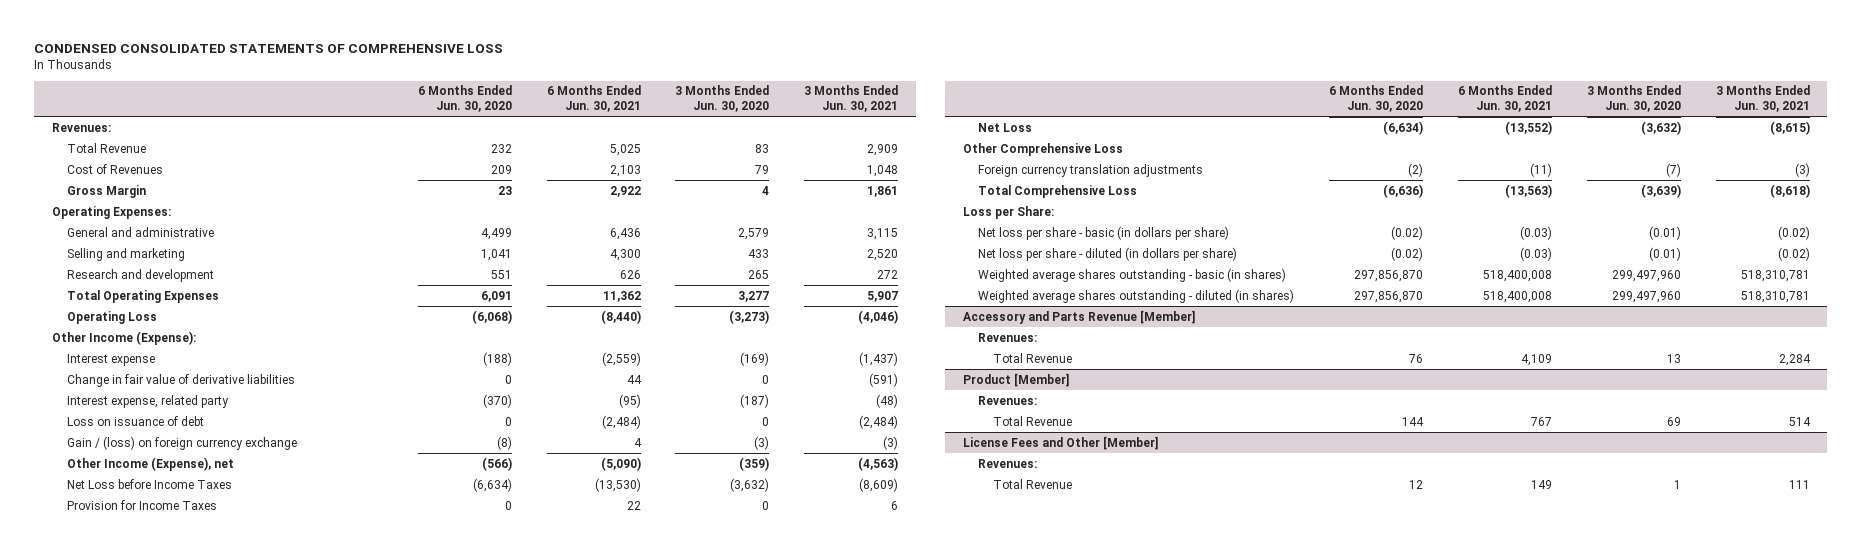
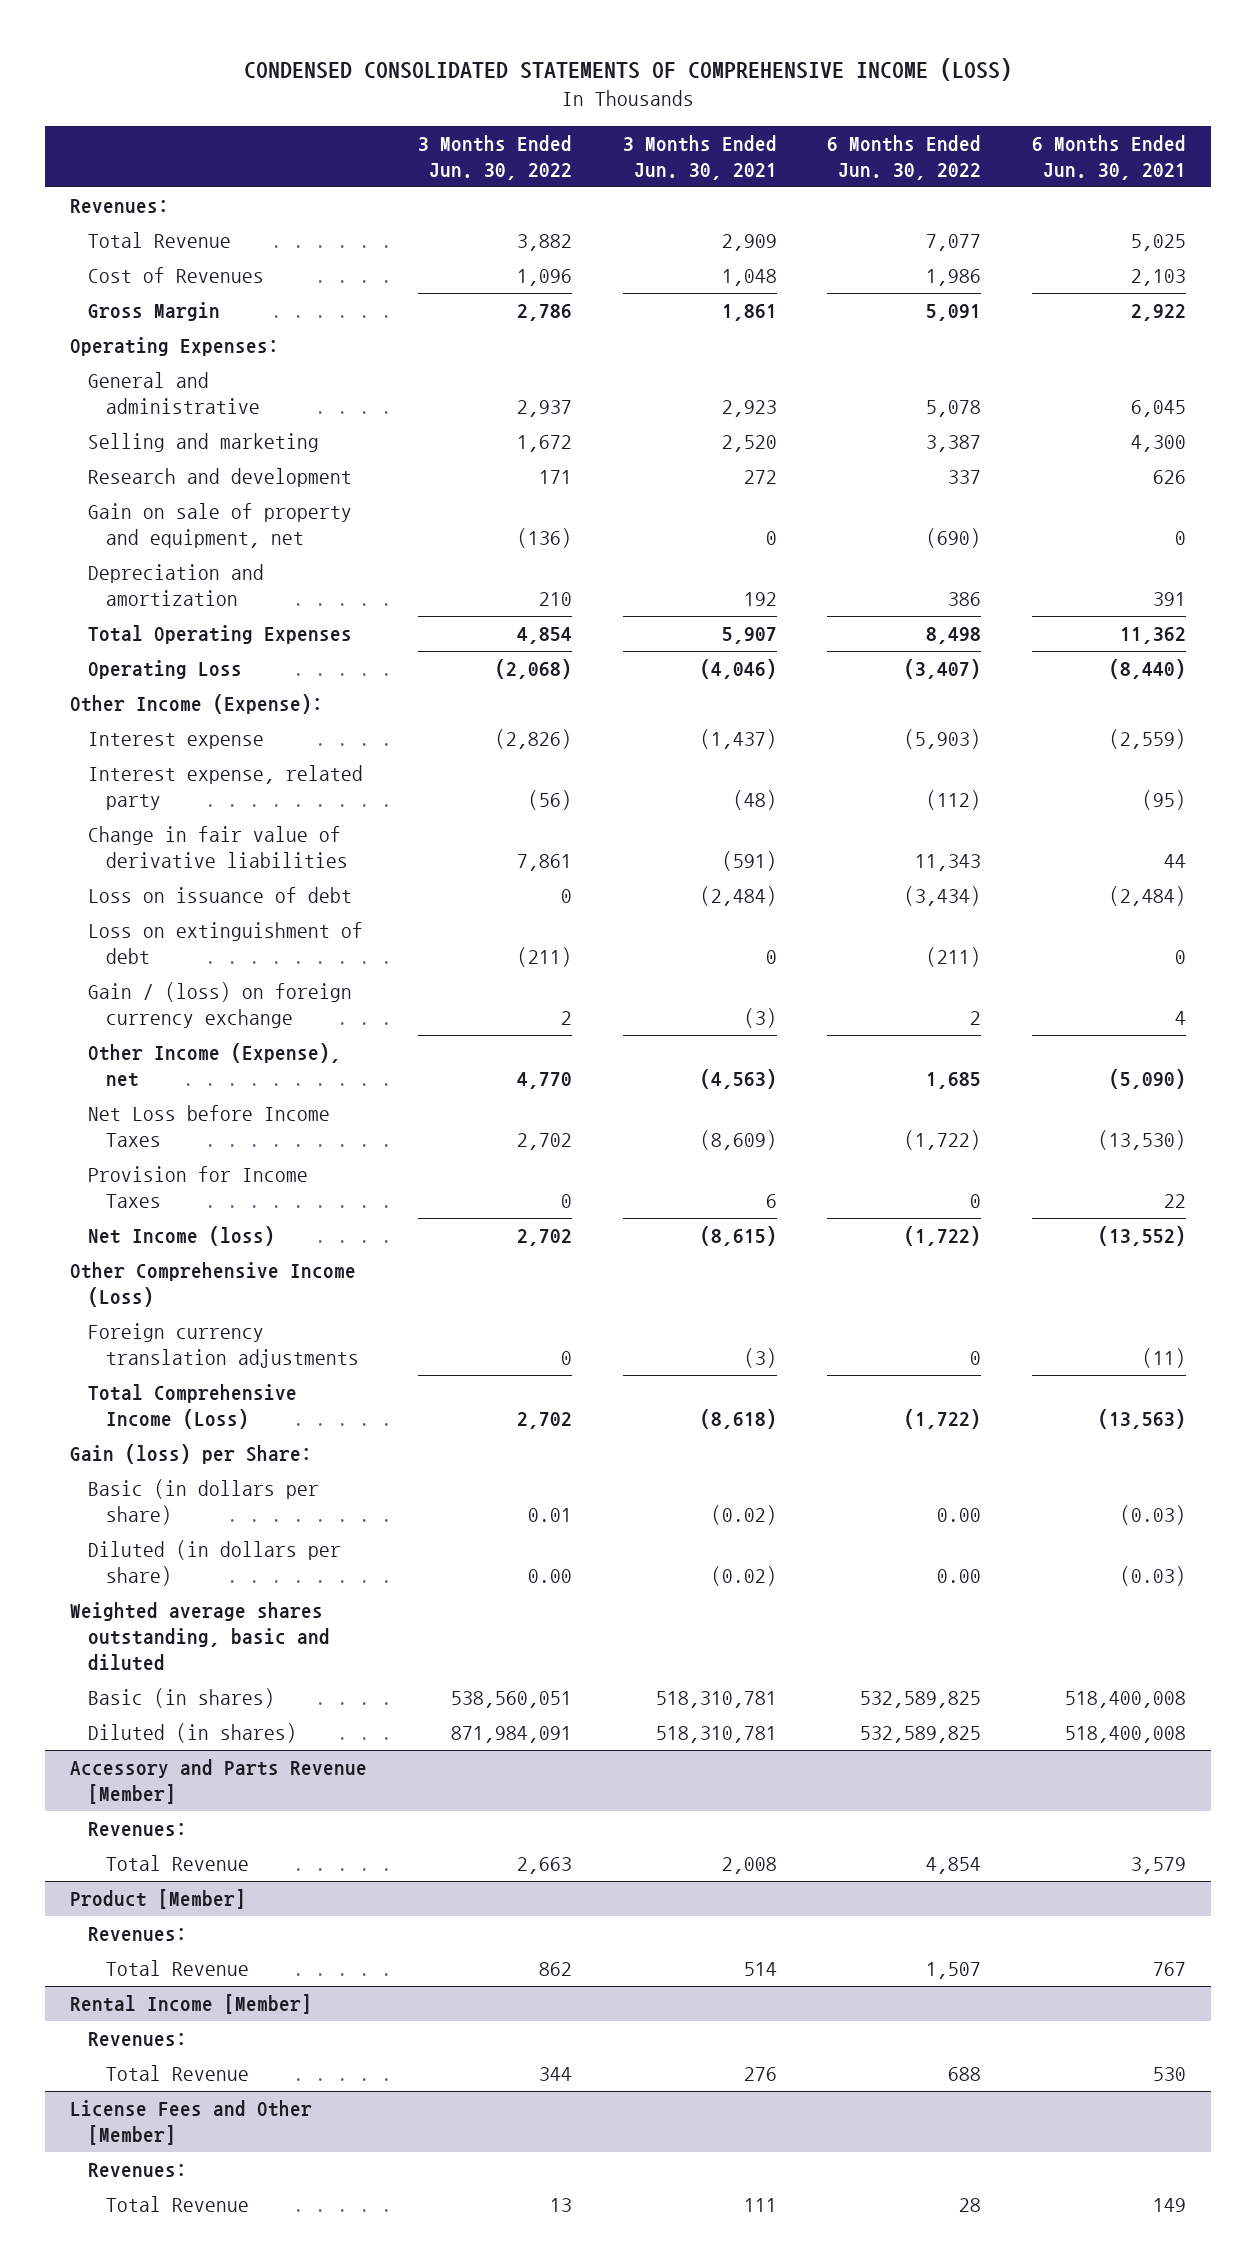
- CONDENSED CONSOLIDATED STATEMENTS OF COMPREHENSIVE LOSS
+ CONDENSED CONSOLIDATED STATEMENTS OF COMPREHENSIVE INCOME (LOSS)
- | 6 Months Ended Jun. 30, 2020 | 6 Months Ended Jun. 30, 2021 | 3 Months Ended Jun. 30, 2020 | 3 Months Ended Jun. 30, 2021
+ | 3 Months Ended Jun. 30, 2022 | 3 Months Ended Jun. 30, 2021 | 6 Months Ended Jun. 30, 2022 | 6 Months Ended Jun. 30, 2021
- General and administrative | 4,499 | 6,436 | 2,579 | 3,115
+ General and administrative | 2,937 | 2,923 | 5,078 | 6,045
+ Gain on sale of property and equipment, net | (136) | 0 | (690) | 0
+ Depreciation and amortization | 210 | 192 | 386 | 391
moved down: Change in fair value of derivative liabilities | 7,861 | (591) | 11,343 | 44
+ Loss on extinguishment of debt | (211) | 0 | (211) | 0
- Net Loss | (6,634) | (13,552) | (3,632) | (8,615)
- Other Comprehensive Loss
+ Net Income (loss) | 2,702 | (8,615) | (1,722) | (13,552)
+ Other Comprehensive Income (Loss)
- Total Comprehensive Loss | (6,636) | (13,563) | (3,639) | (8,618)
- Loss per Share:
- Net loss per share - basic (in dollars per share) | (0.02) | (0.03) | (0.01) | (0.02)
- Net loss per share - diluted (in dollars per share) | (0.02) | (0.03) | (0.01) | (0.02)
- Weighted average shares outstanding - basic (in shares) | 297,856,870 | 518,400,008 | 299,497,960 | 518,310,781
- Weighted average shares outstanding - diluted (in shares) | 297,856,870 | 518,400,008 | 299,497,960 | 518,310,781
+ Total Comprehensive Income (Loss) | 2,702 | (8,618) | (1,722) | (13,563)
+ Gain (loss) per Share:
+ Basic (in dollars per share) | 0.01 | (0.02) | 0.00 | (0.03)
+ Diluted (in dollars per share) | 0.00 | (0.02) | 0.00 | (0.03)
+ Weighted average shares outstanding, basic and diluted
+ Basic (in shares) | 538,560,051 | 518,310,781 | 532,589,825 | 518,400,008
+ Diluted (in shares) | 871,984,091 | 518,310,781 | 532,589,825 | 518,400,008
@ Accessory and Parts Revenue [Member]
- Total Revenue | 76 | 4,109 | 13 | 2,284
+ Total Revenue | 2,663 | 2,008 | 4,854 | 3,579
+ Rental Income [Member]
+ Revenues:
+ Total Revenue | 344 | 276 | 688 | 530

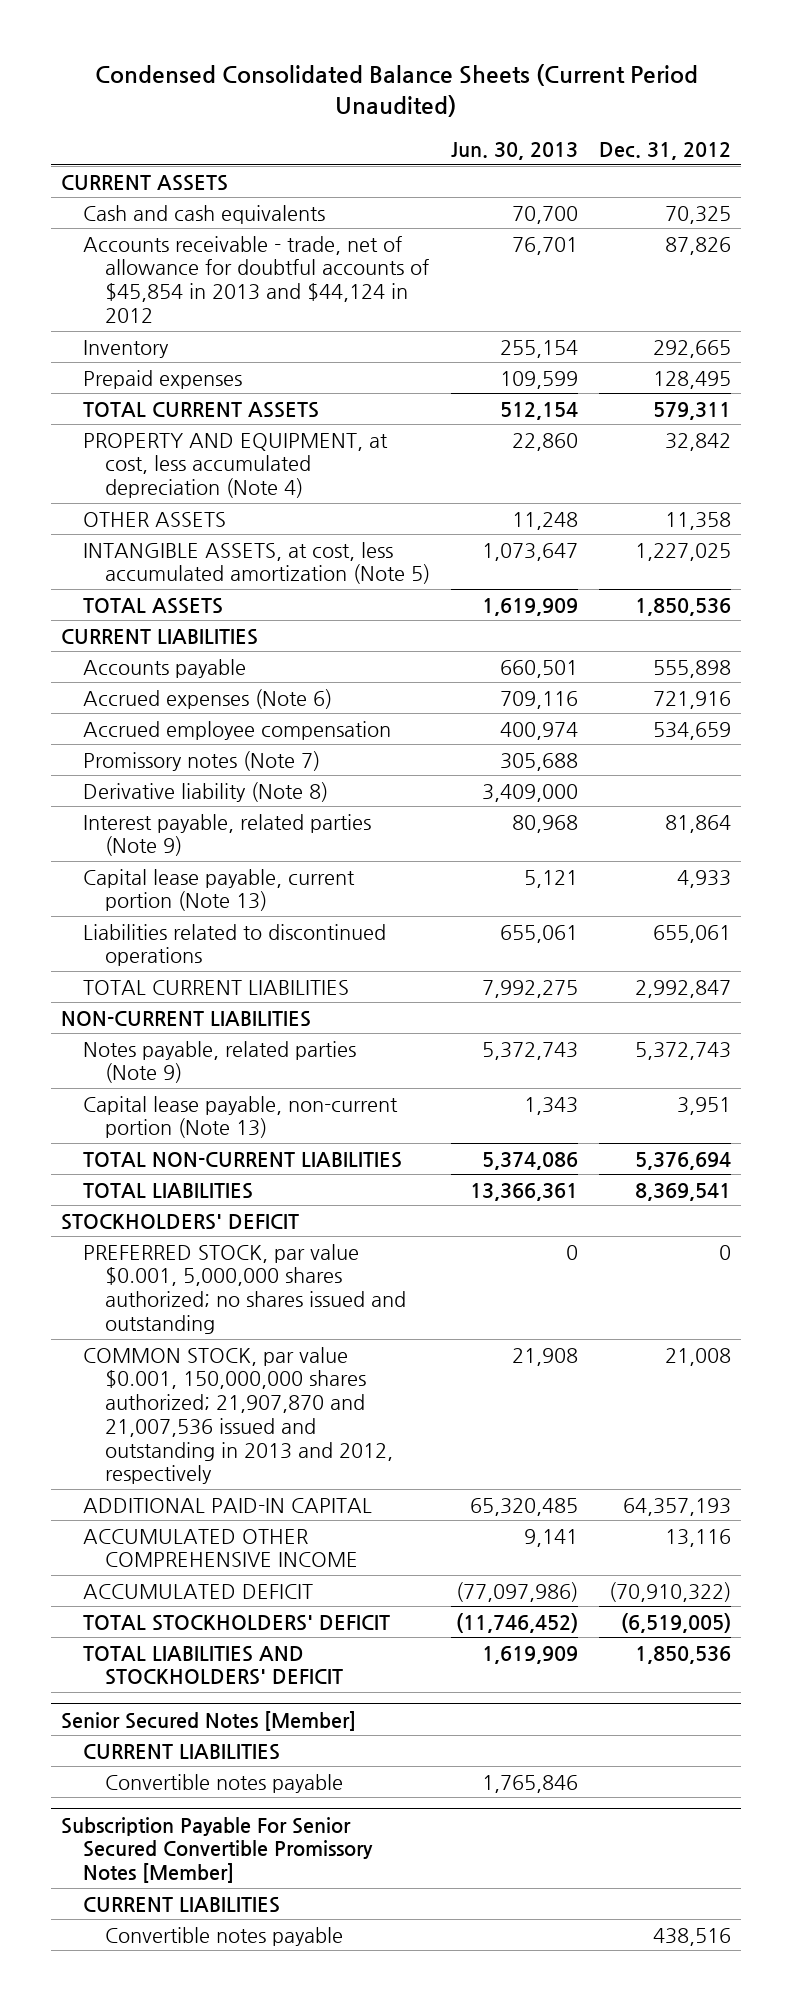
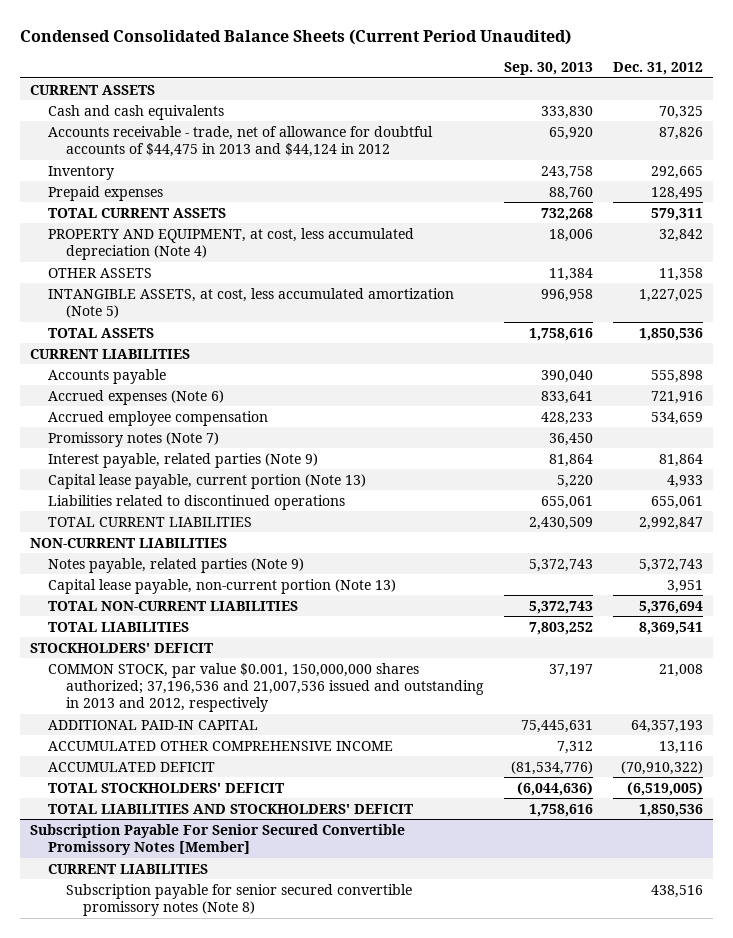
- | Jun. 30, 2013 | Dec. 31, 2012
+ | Sep. 30, 2013 | Dec. 31, 2012
- Accounts receivable - trade, net of allowance for doubtful accounts of $45,854 in 2013 and $44,124 in 2012 | 76,701 | 87,826
+ Accounts receivable - trade, net of allowance for doubtful accounts of $44,475 in 2013 and $44,124 in 2012 | 65,920 | 87,826
- Derivative liability (Note 8) | 3,409,000 |
- PREFERRED STOCK, par value $0.001, 5,000,000 shares authorized; no shares issued and outstanding | 0 | 0
- COMMON STOCK, par value $0.001, 150,000,000 shares authorized; 21,907,870 and 21,007,536 issued and outstanding in 2013 and 2012, respectively | 21,908 | 21,008
+ COMMON STOCK, par value $0.001, 150,000,000 shares authorized; 37,196,536 and 21,007,536 issued and outstanding in 2013 and 2012, respectively | 37,197 | 21,008
- Senior Secured Notes [Member]
- CURRENT LIABILITIES
- Convertible notes payable | 1,765,846 |
@ Subscription Payable For Senior Secured Convertible Promissory Notes [Member]
- Convertible notes payable | | 438,516
+ Subscription payable for senior secured convertible promissory notes (Note 8) | | 438,516

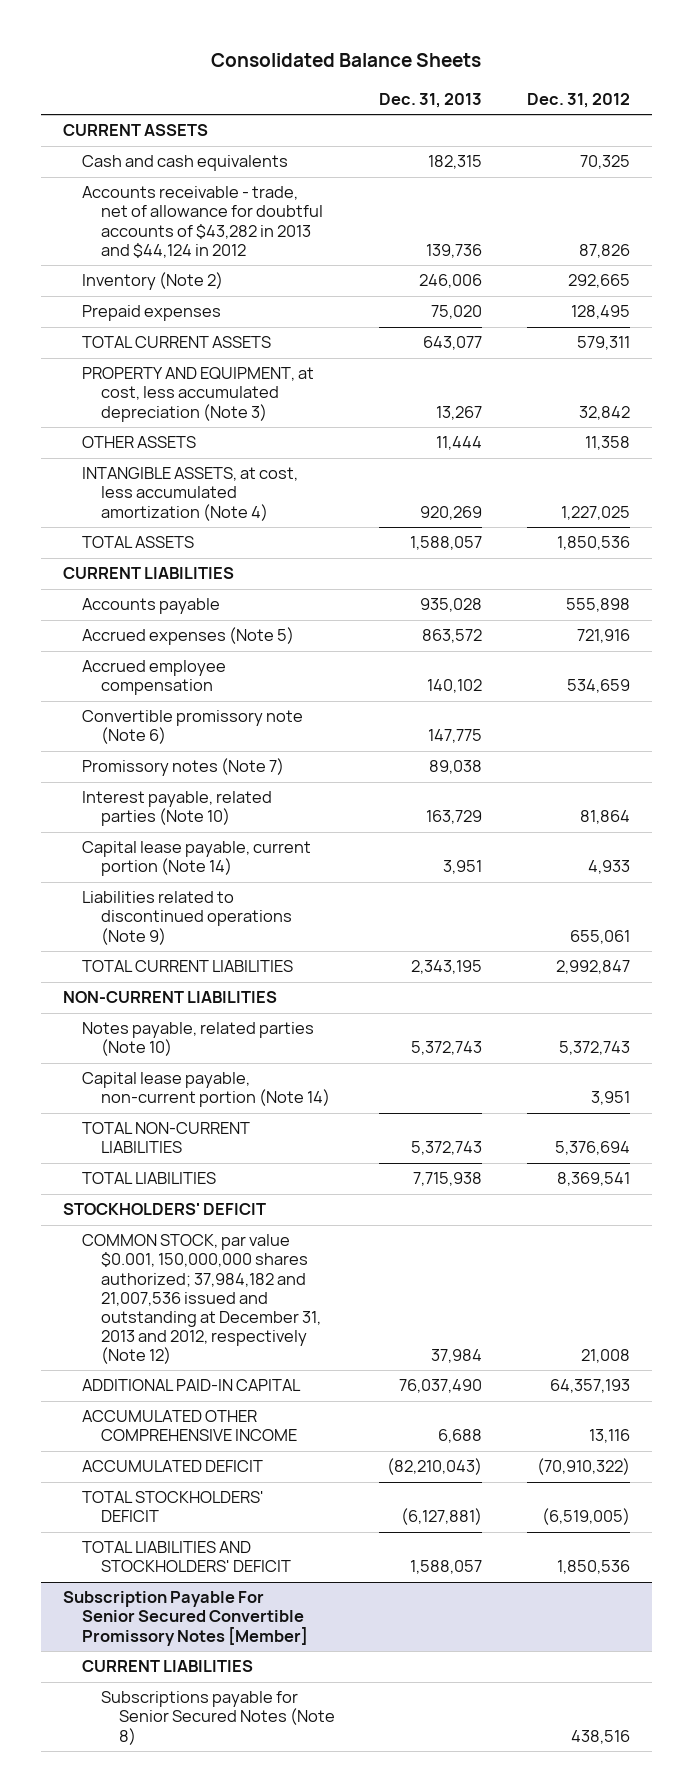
- Condensed Consolidated Balance Sheets (Current Period Unaudited)
+ Consolidated Balance Sheets
- | Sep. 30, 2013 | Dec. 31, 2012
+ | Dec. 31, 2013 | Dec. 31, 2012
- Accounts receivable - trade, net of allowance for doubtful accounts of $44,475 in 2013 and $44,124 in 2012 | 65,920 | 87,826
- Inventory | 243,758 | 292,665
+ Accounts receivable - trade, net of allowance for doubtful accounts of $43,282 in 2013 and $44,124 in 2012 | 139,736 | 87,826
+ Inventory (Note 2) | 246,006 | 292,665
- PROPERTY AND EQUIPMENT, at cost, less accumulated depreciation (Note 4) | 18,006 | 32,842
+ PROPERTY AND EQUIPMENT, at cost, less accumulated depreciation (Note 3) | 13,267 | 32,842
- INTANGIBLE ASSETS, at cost, less accumulated amortization (Note 5) | 996,958 | 1,227,025
+ INTANGIBLE ASSETS, at cost, less accumulated amortization (Note 4) | 920,269 | 1,227,025
- Accrued expenses (Note 6) | 833,641 | 721,916
+ Accrued expenses (Note 5) | 863,572 | 721,916
+ Convertible promissory note (Note 6) | 147,775 |
- Interest payable, related parties (Note 9) | 81,864 | 81,864
- Capital lease payable, current portion (Note 13) | 5,220 | 4,933
- Liabilities related to discontinued operations | 655,061 | 655,061
+ Interest payable, related parties (Note 10) | 163,729 | 81,864
+ Capital lease payable, current portion (Note 14) | 3,951 | 4,933
+ Liabilities related to discontinued operations (Note 9) | | 655,061
- Notes payable, related parties (Note 9) | 5,372,743 | 5,372,743
- Capital lease payable, non-current portion (Note 13) | | 3,951
+ Notes payable, related parties (Note 10) | 5,372,743 | 5,372,743
+ Capital lease payable, non-current portion (Note 14) | | 3,951
- COMMON STOCK, par value $0.001, 150,000,000 shares authorized; 37,196,536 and 21,007,536 issued and outstanding in 2013 and 2012, respectively | 37,197 | 21,008
+ COMMON STOCK, par value $0.001, 150,000,000 shares authorized; 37,984,182 and 21,007,536 issued and outstanding at December 31, 2013 and 2012, respectively (Note 12) | 37,984 | 21,008
@ Subscription Payable For Senior Secured Convertible Promissory Notes [Member]
- Subscription payable for senior secured convertible promissory notes (Note 8) | | 438,516
+ Subscriptions payable for Senior Secured Notes (Note 8) | | 438,516

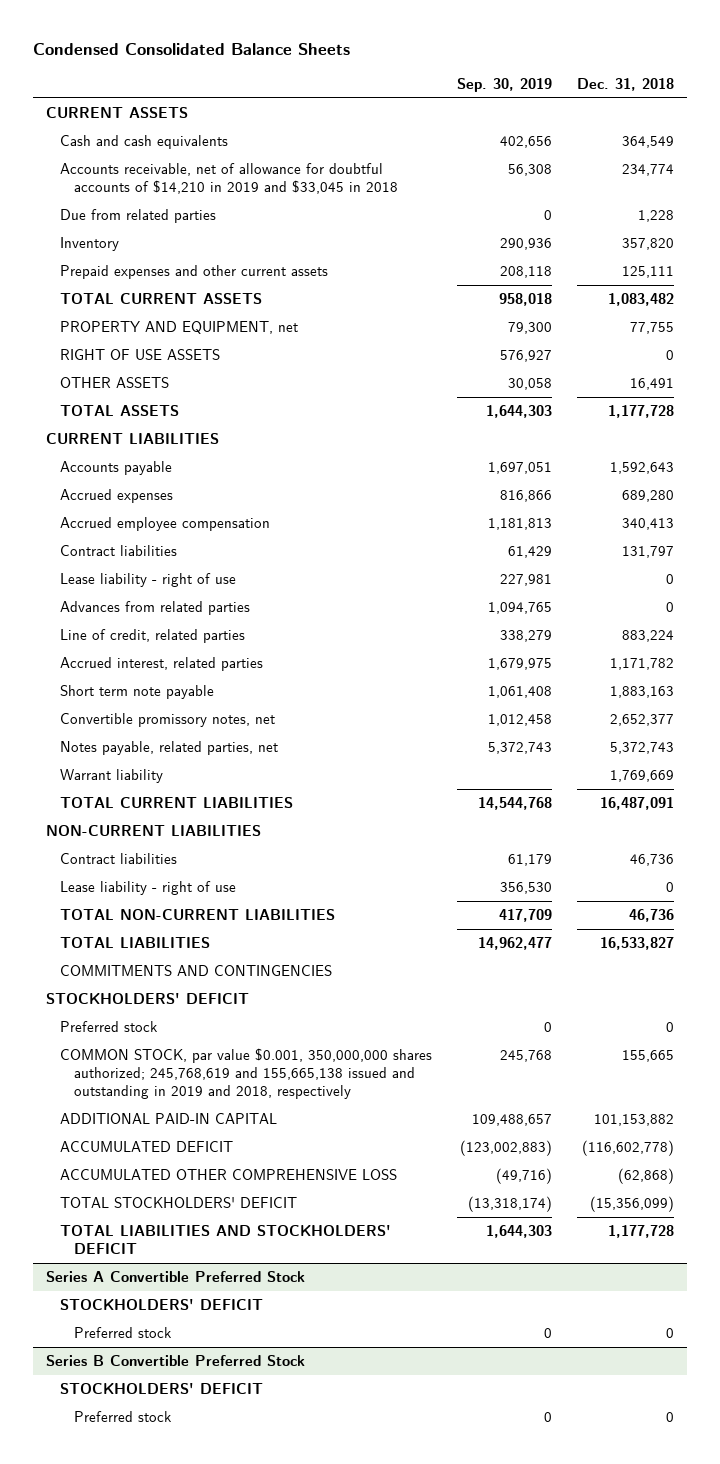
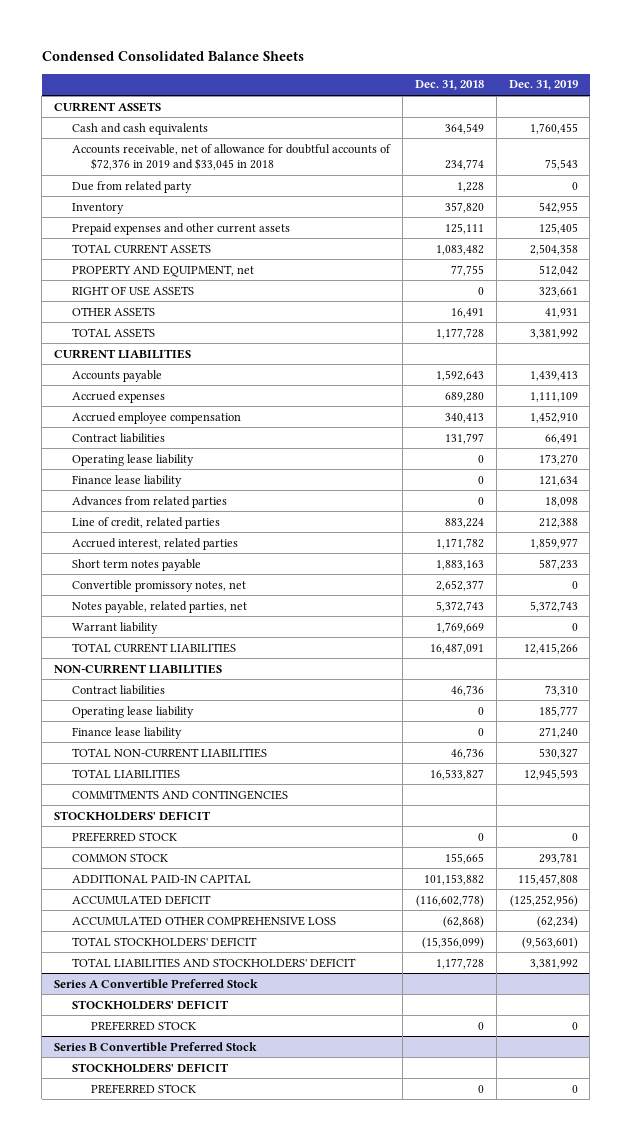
- | Sep. 30, 2019 | Dec. 31, 2018
+ | Dec. 31, 2018 | Dec. 31, 2019
- Accounts receivable, net of allowance for doubtful accounts of $14,210 in 2019 and $33,045 in 2018 | 56,308 | 234,774
- Due from related parties | 0 | 1,228
+ Accounts receivable, net of allowance for doubtful accounts of $72,376 in 2019 and $33,045 in 2018 | 234,774 | 75,543
+ Due from related party | 1,228 | 0
- Lease liability - right of use | 227,981 | 0
+ Operating lease liability | 0 | 173,270
+ Finance lease liability | 0 | 121,634
- Short term note payable | 1,061,408 | 1,883,163
+ Short term notes payable | 1,883,163 | 587,233
- Lease liability - right of use | 356,530 | 0
+ Operating lease liability | 0 | 185,777
+ Finance lease liability | 0 | 271,240
- Preferred stock | 0 | 0
- COMMON STOCK, par value $0.001, 350,000,000 shares authorized; 245,768,619 and 155,665,138 issued and outstanding in 2019 and 2018, respectively | 245,768 | 155,665
+ PREFERRED STOCK | 0 | 0
+ COMMON STOCK | 155,665 | 293,781
@ Series A Convertible Preferred Stock
- Preferred stock | 0 | 0
+ PREFERRED STOCK | 0 | 0
@ Series B Convertible Preferred Stock
- Preferred stock | 0 | 0
+ PREFERRED STOCK | 0 | 0

